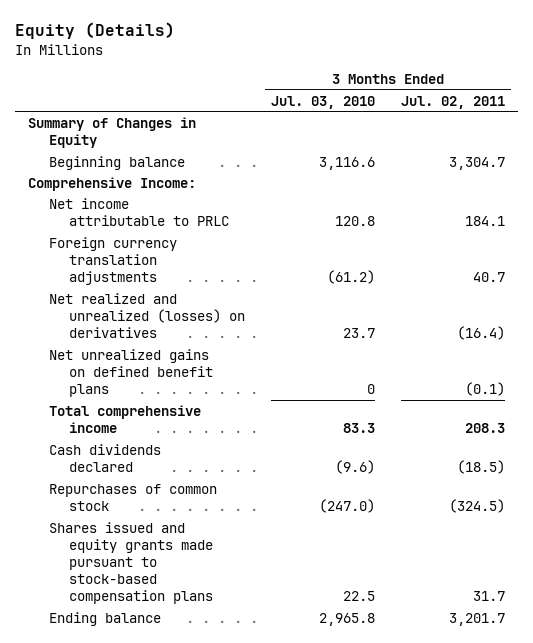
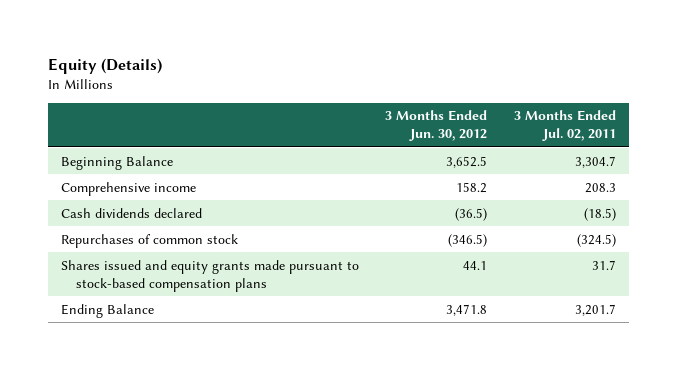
- | 3 Months Ended Jul. 03, 2010 | 3 Months Ended Jul. 02, 2011
+ | 3 Months Ended Jun. 30, 2012 | 3 Months Ended Jul. 02, 2011
- Summary of Changes in Equity
- Beginning balance | 3,116.6 | 3,304.7
- Comprehensive Income:
- Net income attributable to PRLC | 120.8 | 184.1
- Foreign currency translation adjustments | (61.2) | 40.7
- Net realized and unrealized (losses) on derivatives | 23.7 | (16.4)
- Net unrealized gains on defined benefit plans | 0 | (0.1)
- Total comprehensive income | 83.3 | 208.3
+ Beginning Balance | 3,652.5 | 3,304.7
+ Comprehensive income | 158.2 | 208.3
- Ending balance | 2,965.8 | 3,201.7
+ Ending Balance | 3,471.8 | 3,201.7

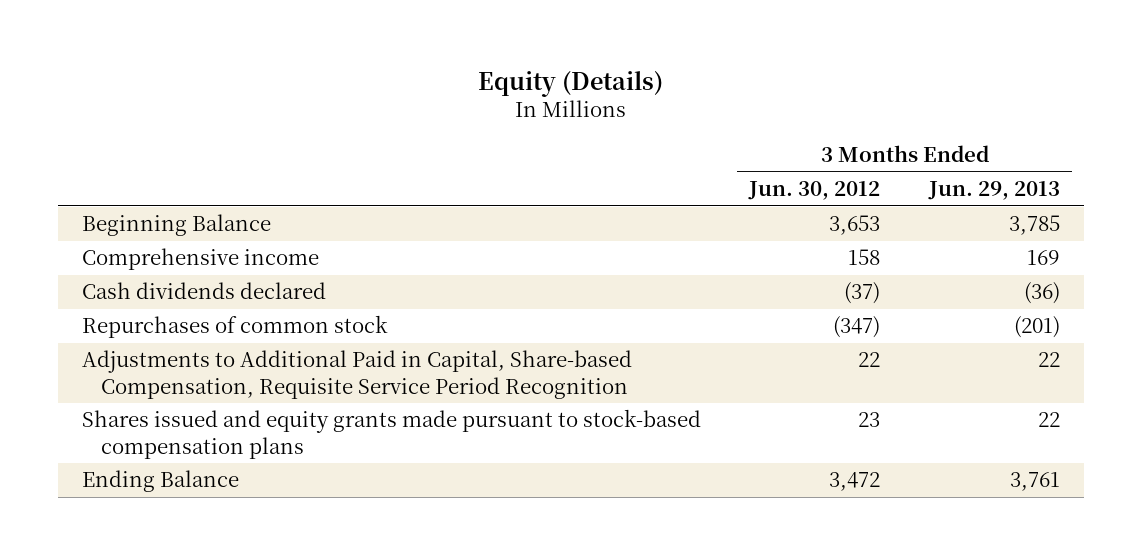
- | 3 Months Ended Jun. 30, 2012 | 3 Months Ended Jul. 02, 2011
+ | 3 Months Ended Jun. 30, 2012 | 3 Months Ended Jun. 29, 2013
- Beginning Balance | 3,652.5 | 3,304.7
- Comprehensive income | 158.2 | 208.3
- Cash dividends declared | (36.5) | (18.5)
- Repurchases of common stock | (346.5) | (324.5)
- Shares issued and equity grants made pursuant to stock-based compensation plans | 44.1 | 31.7
- Ending Balance | 3,471.8 | 3,201.7
+ Beginning Balance | 3,653 | 3,785
+ Comprehensive income | 158 | 169
+ Cash dividends declared | (37) | (36)
+ Repurchases of common stock | (347) | (201)
+ Adjustments to Additional Paid in Capital, Share-based Compensation, Requisite Service Period Recognition | 22 | 22
+ Shares issued and equity grants made pursuant to stock-based compensation plans | 23 | 22
+ Ending Balance | 3,472 | 3,761

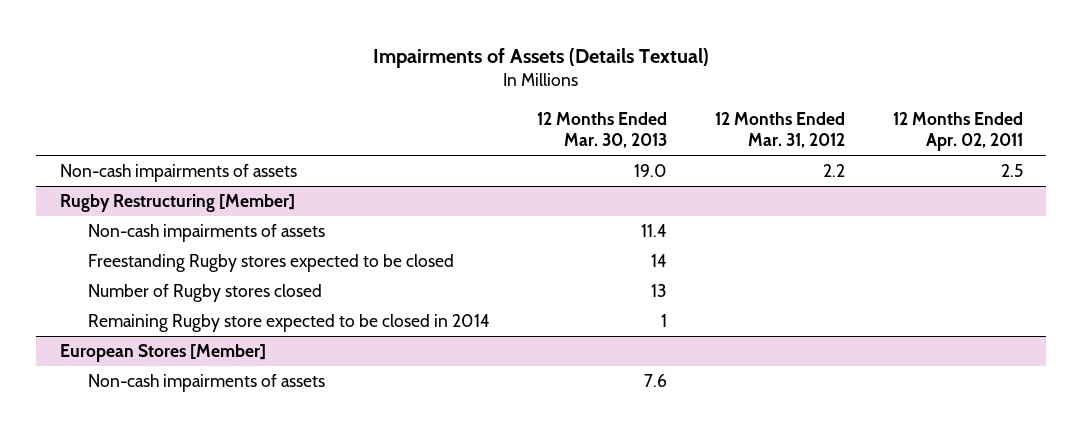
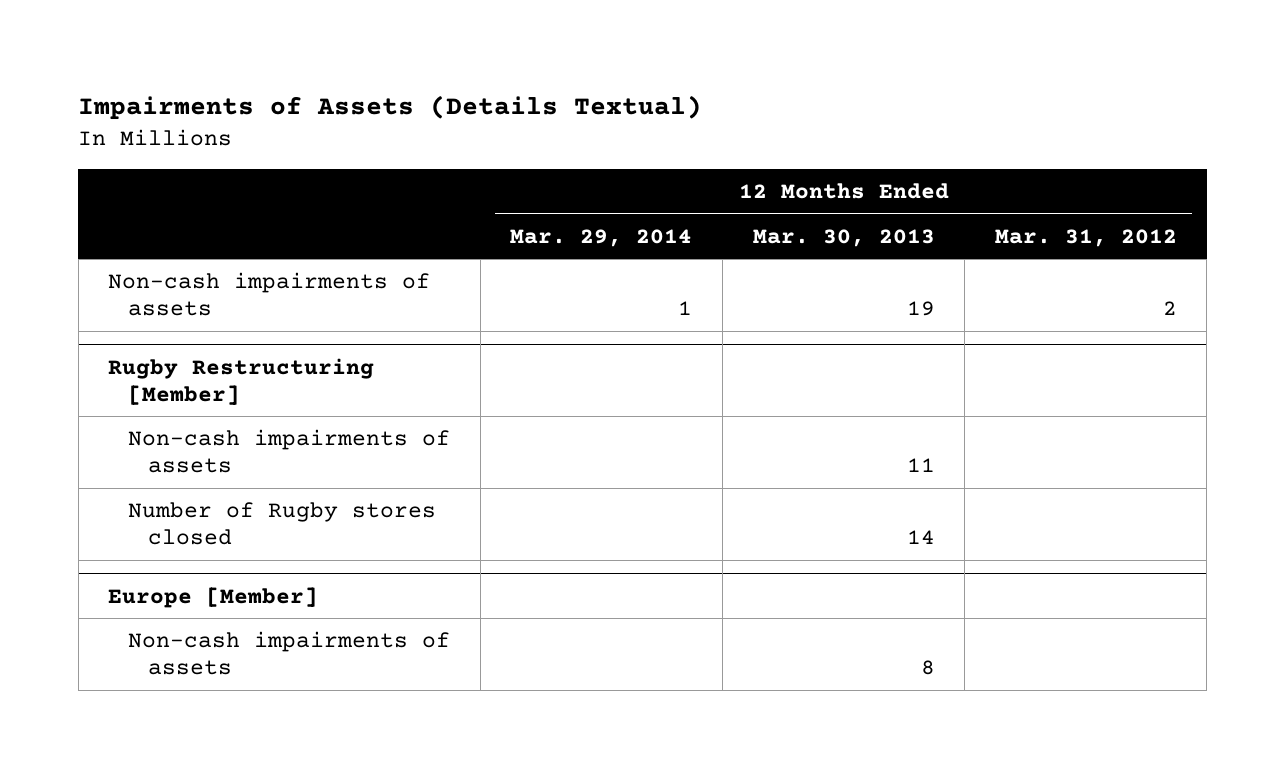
- | 12 Months Ended Mar. 30, 2013 | 12 Months Ended Mar. 31, 2012 | 12 Months Ended Apr. 02, 2011
+ | 12 Months Ended Mar. 29, 2014 | 12 Months Ended Mar. 30, 2013 | 12 Months Ended Mar. 31, 2012
- Non-cash impairments of assets | 19.0 | 2.2 | 2.5
+ Non-cash impairments of assets | 1 | 19 | 2
@ Rugby Restructuring [Member]
- Non-cash impairments of assets | 11.4 | |
- Freestanding Rugby stores expected to be closed | 14 | |
- Number of Rugby stores closed | 13 | |
- Remaining Rugby store expected to be closed in 2014 | 1 | |
- European Stores [Member]
- Non-cash impairments of assets | 7.6 | |
@ Rugby Restructuring [Member]
+ Non-cash impairments of assets | | 11 |
+ Number of Rugby stores closed | | 14 |
+ Europe [Member]
+ Non-cash impairments of assets | | 8 |

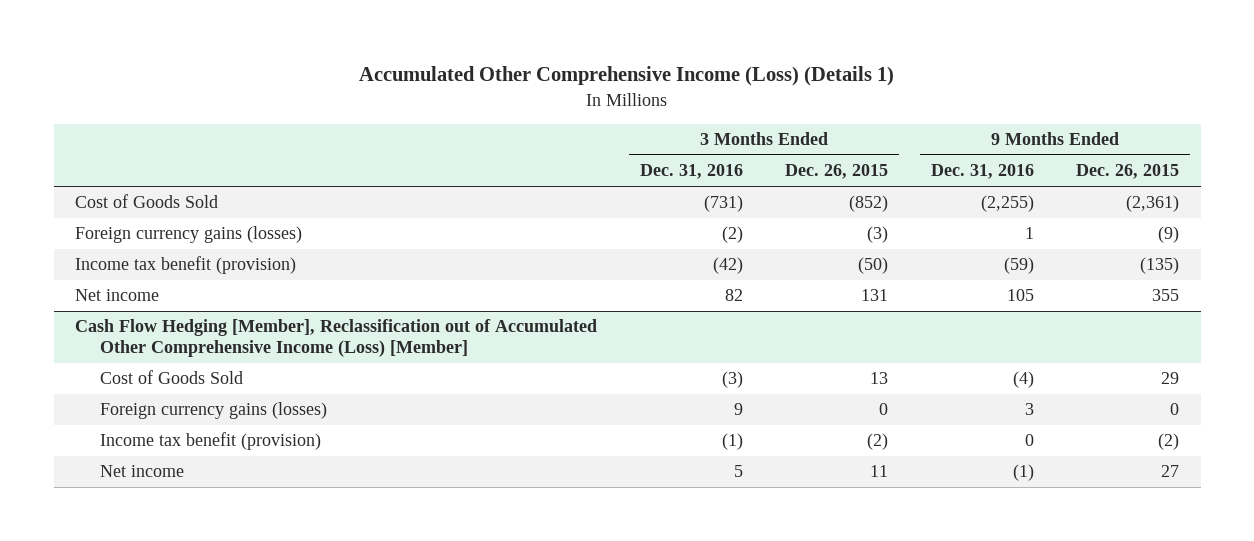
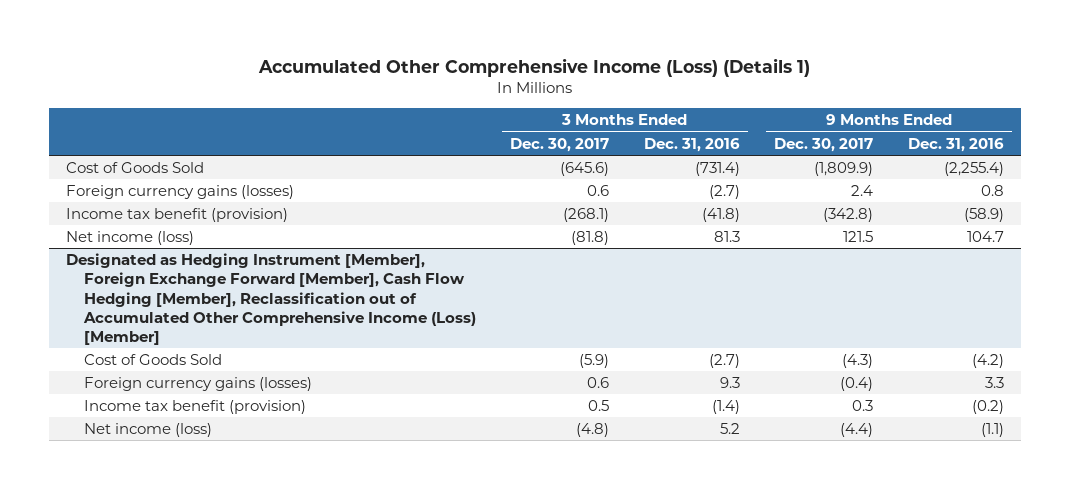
- | 3 Months Ended Dec. 31, 2016 | 3 Months Ended Dec. 26, 2015 | 9 Months Ended Dec. 31, 2016 | 9 Months Ended Dec. 26, 2015
+ | 3 Months Ended Dec. 30, 2017 | 3 Months Ended Dec. 31, 2016 | 9 Months Ended Dec. 30, 2017 | 9 Months Ended Dec. 31, 2016
- Cost of Goods Sold | (731) | (852) | (2,255) | (2,361)
- Foreign currency gains (losses) | (2) | (3) | 1 | (9)
- Income tax benefit (provision) | (42) | (50) | (59) | (135)
- Net income | 82 | 131 | 105 | 355
- Cash Flow Hedging [Member], Reclassification out of Accumulated Other Comprehensive Income (Loss) [Member]
- Cost of Goods Sold | (3) | 13 | (4) | 29
- Foreign currency gains (losses) | 9 | 0 | 3 | 0
- Income tax benefit (provision) | (1) | (2) | 0 | (2)
- Net income | 5 | 11 | (1) | 27
+ Cost of Goods Sold | (645.6) | (731.4) | (1,809.9) | (2,255.4)
+ Foreign currency gains (losses) | 0.6 | (2.7) | 2.4 | 0.8
+ Income tax benefit (provision) | (268.1) | (41.8) | (342.8) | (58.9)
+ Net income (loss) | (81.8) | 81.3 | 121.5 | 104.7
+ Designated as Hedging Instrument [Member], Foreign Exchange Forward [Member], Cash Flow Hedging [Member], Reclassification out of Accumulated Other Comprehensive Income (Loss) [Member]
+ Cost of Goods Sold | (5.9) | (2.7) | (4.3) | (4.2)
+ Foreign currency gains (losses) | 0.6 | 9.3 | (0.4) | 3.3
+ Income tax benefit (provision) | 0.5 | (1.4) | 0.3 | (0.2)
+ Net income (loss) | (4.8) | 5.2 | (4.4) | (1.1)

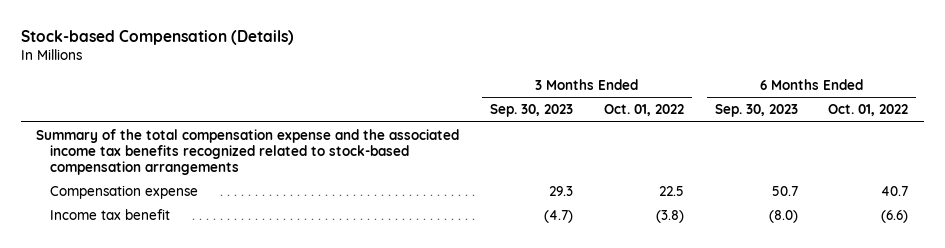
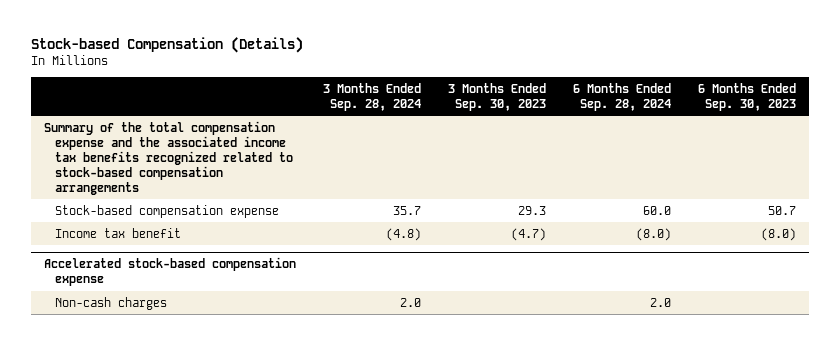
- | 3 Months Ended Sep. 30, 2023 | 3 Months Ended Oct. 01, 2022 | 6 Months Ended Sep. 30, 2023 | 6 Months Ended Oct. 01, 2022
+ | 3 Months Ended Sep. 28, 2024 | 3 Months Ended Sep. 30, 2023 | 6 Months Ended Sep. 28, 2024 | 6 Months Ended Sep. 30, 2023
- Compensation expense | 29.3 | 22.5 | 50.7 | 40.7
+ Stock-based compensation expense | 35.7 | 29.3 | 60.0 | 50.7
+ Accelerated stock-based compensation expense
+ Non-cash charges | 2.0 | | 2.0 |

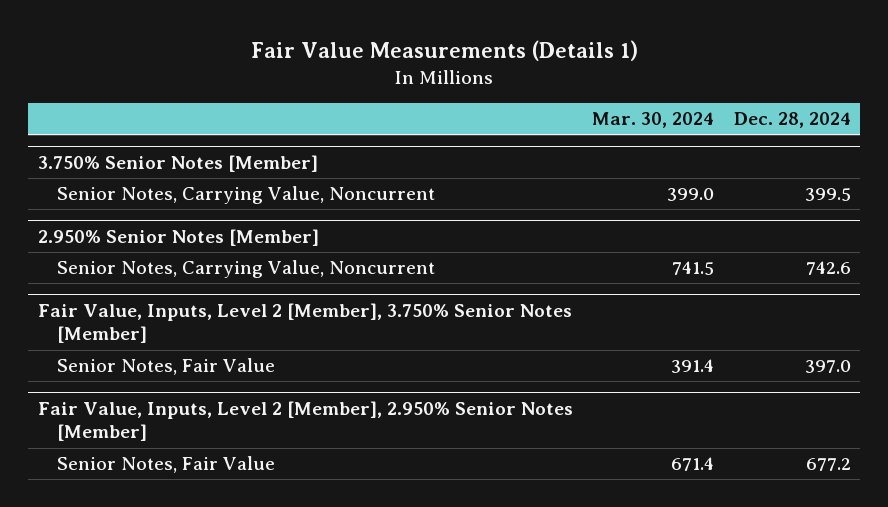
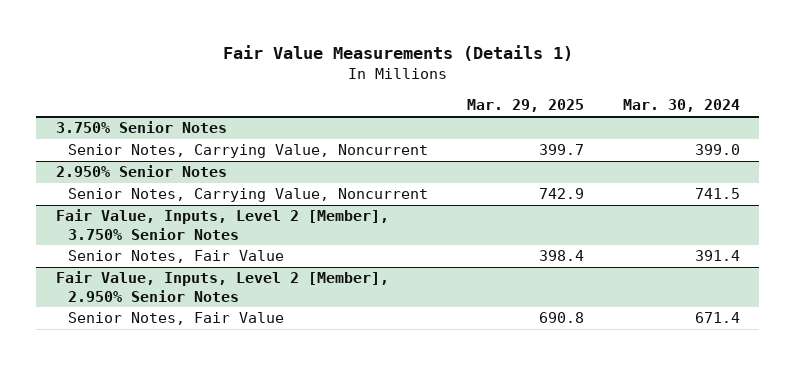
- | Mar. 30, 2024 | Dec. 28, 2024
+ | Mar. 29, 2025 | Mar. 30, 2024
- 3.750% Senior Notes [Member]
+ 3.750% Senior Notes
- 2.950% Senior Notes [Member]
+ 2.950% Senior Notes
- Fair Value, Inputs, Level 2 [Member], 3.750% Senior Notes [Member]
+ Fair Value, Inputs, Level 2 [Member], 3.750% Senior Notes
- Fair Value, Inputs, Level 2 [Member], 2.950% Senior Notes [Member]
+ Fair Value, Inputs, Level 2 [Member], 2.950% Senior Notes

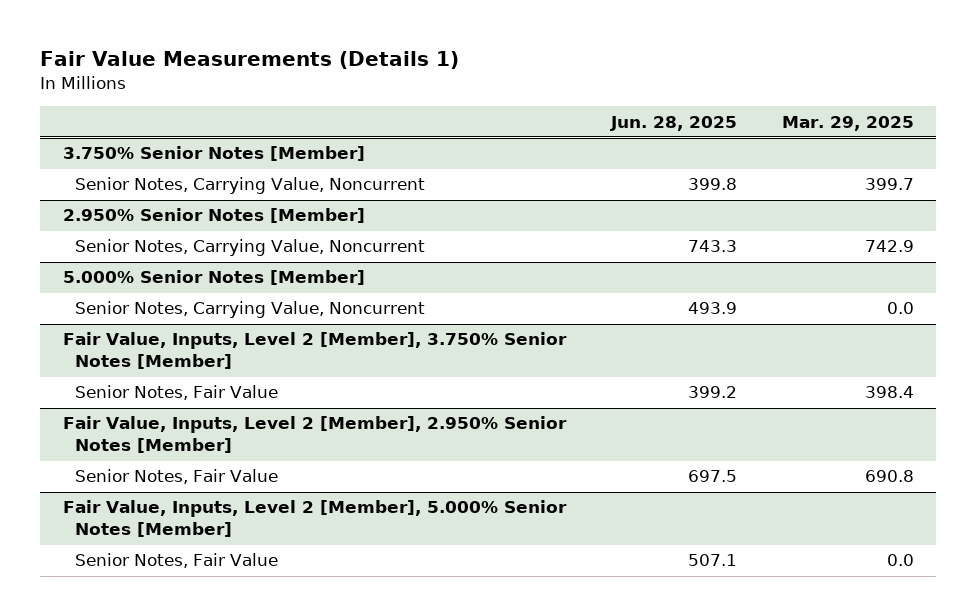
- | Mar. 29, 2025 | Mar. 30, 2024
+ | Jun. 28, 2025 | Mar. 29, 2025
- 3.750% Senior Notes
+ 3.750% Senior Notes [Member]
- 2.950% Senior Notes
+ 2.950% Senior Notes [Member]
- Fair Value, Inputs, Level 2 [Member], 3.750% Senior Notes
+ 5.000% Senior Notes [Member]
+ Senior Notes, Carrying Value, Noncurrent | 493.9 | 0.0
+ Fair Value, Inputs, Level 2 [Member], 3.750% Senior Notes [Member]
- Fair Value, Inputs, Level 2 [Member], 2.950% Senior Notes
+ Fair Value, Inputs, Level 2 [Member], 2.950% Senior Notes [Member]
+ Fair Value, Inputs, Level 2 [Member], 5.000% Senior Notes [Member]
+ Senior Notes, Fair Value | 507.1 | 0.0

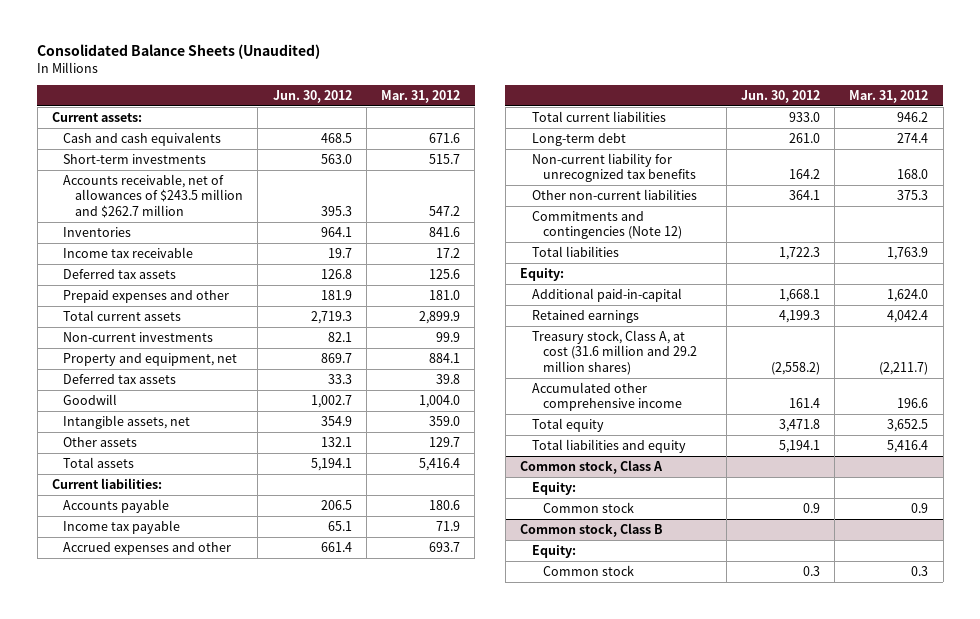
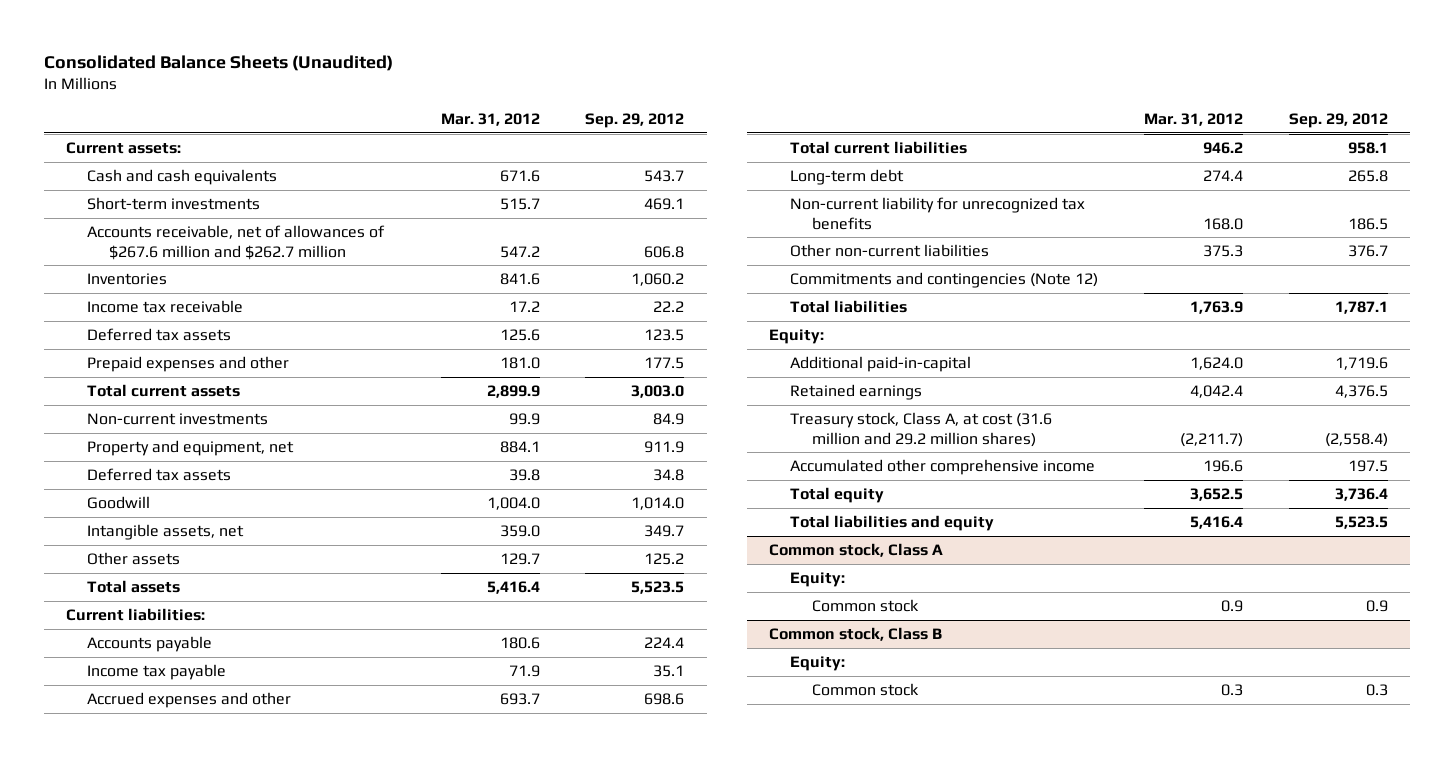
- | Jun. 30, 2012 | Mar. 31, 2012
+ | Mar. 31, 2012 | Sep. 29, 2012
- Accounts receivable, net of allowances of $243.5 million and $262.7 million | 395.3 | 547.2
+ Accounts receivable, net of allowances of $267.6 million and $262.7 million | 547.2 | 606.8

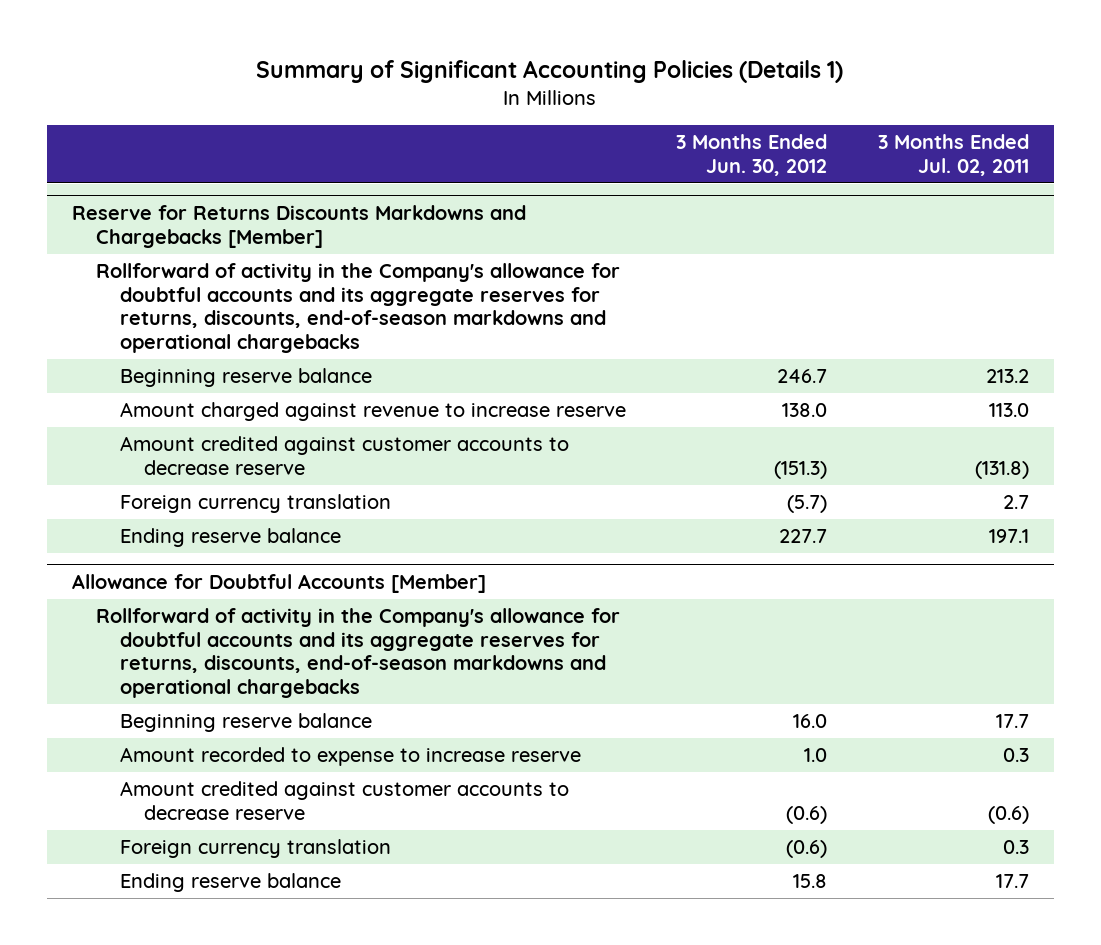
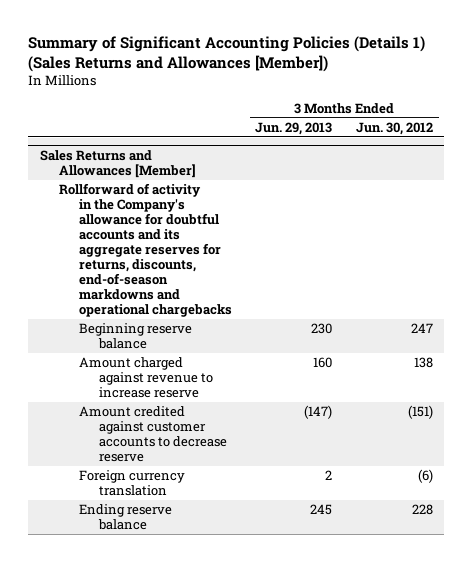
- Summary of Significant Accounting Policies (Details 1)
+ Summary of Significant Accounting Policies (Details 1) (Sales Returns and Allowances [Member])
- | 3 Months Ended Jun. 30, 2012 | 3 Months Ended Jul. 02, 2011
+ | 3 Months Ended Jun. 29, 2013 | 3 Months Ended Jun. 30, 2012
- Reserve for Returns Discounts Markdowns and Chargebacks [Member]
- Rollforward of activity in the Company's allowance for doubtful accounts and its aggregate reserves for returns, discounts, end-of-season markdowns and operational chargebacks
- Beginning reserve balance | 246.7 | 213.2
- Amount charged against revenue to increase reserve | 138.0 | 113.0
- Amount credited against customer accounts to decrease reserve | (151.3) | (131.8)
- Foreign currency translation | (5.7) | 2.7
- Ending reserve balance | 227.7 | 197.1
- Allowance for Doubtful Accounts [Member]
+ Sales Returns and Allowances [Member]
- Beginning reserve balance | 16.0 | 17.7
- Amount recorded to expense to increase reserve | 1.0 | 0.3
- Amount credited against customer accounts to decrease reserve | (0.6) | (0.6)
- Foreign currency translation | (0.6) | 0.3
- Ending reserve balance | 15.8 | 17.7
+ Beginning reserve balance | 230 | 247
+ Amount charged against revenue to increase reserve | 160 | 138
+ Amount credited against customer accounts to decrease reserve | (147) | (151)
+ Foreign currency translation | 2 | (6)
+ Ending reserve balance | 245 | 228

